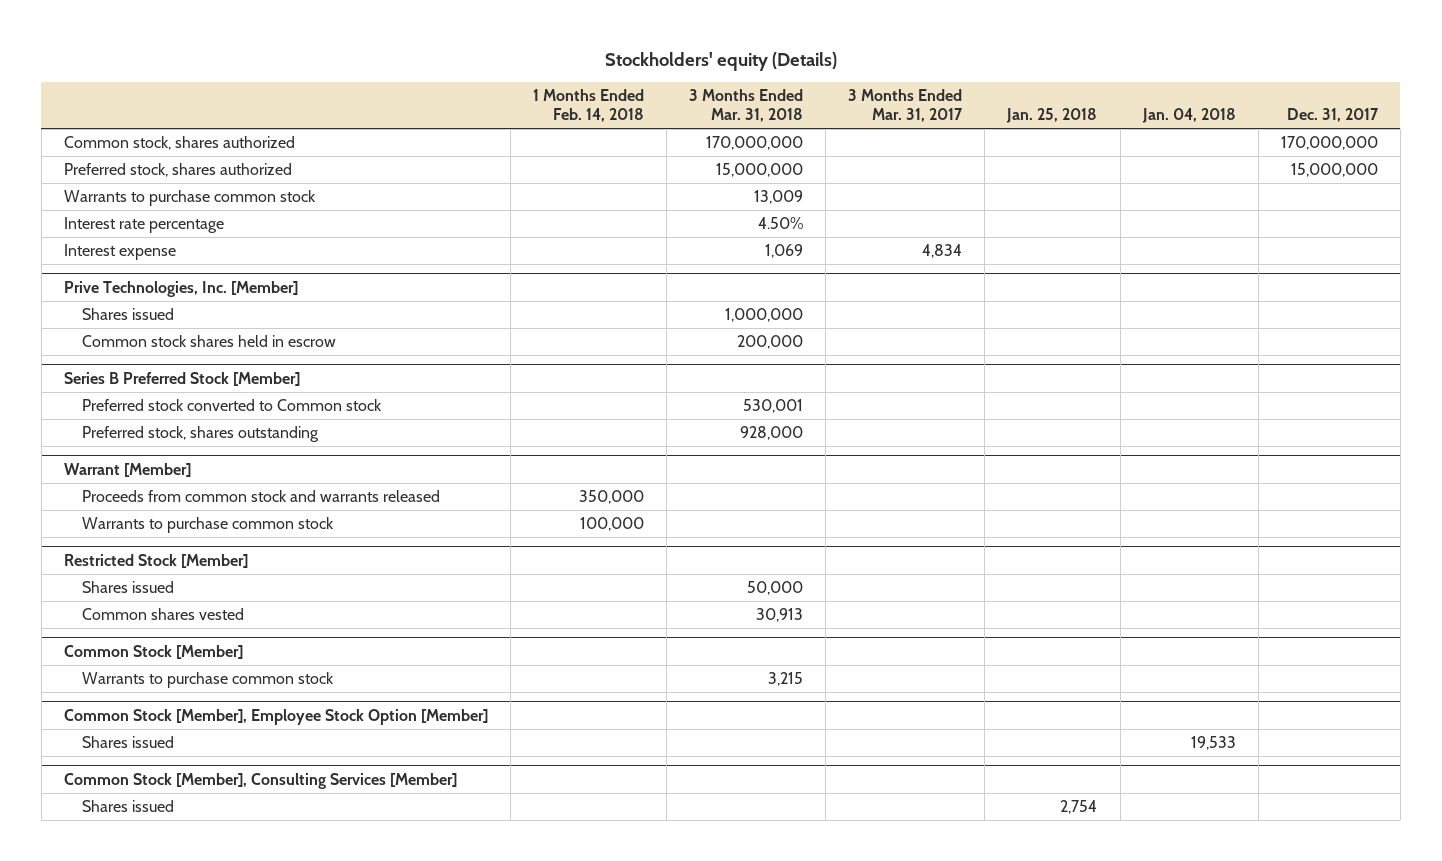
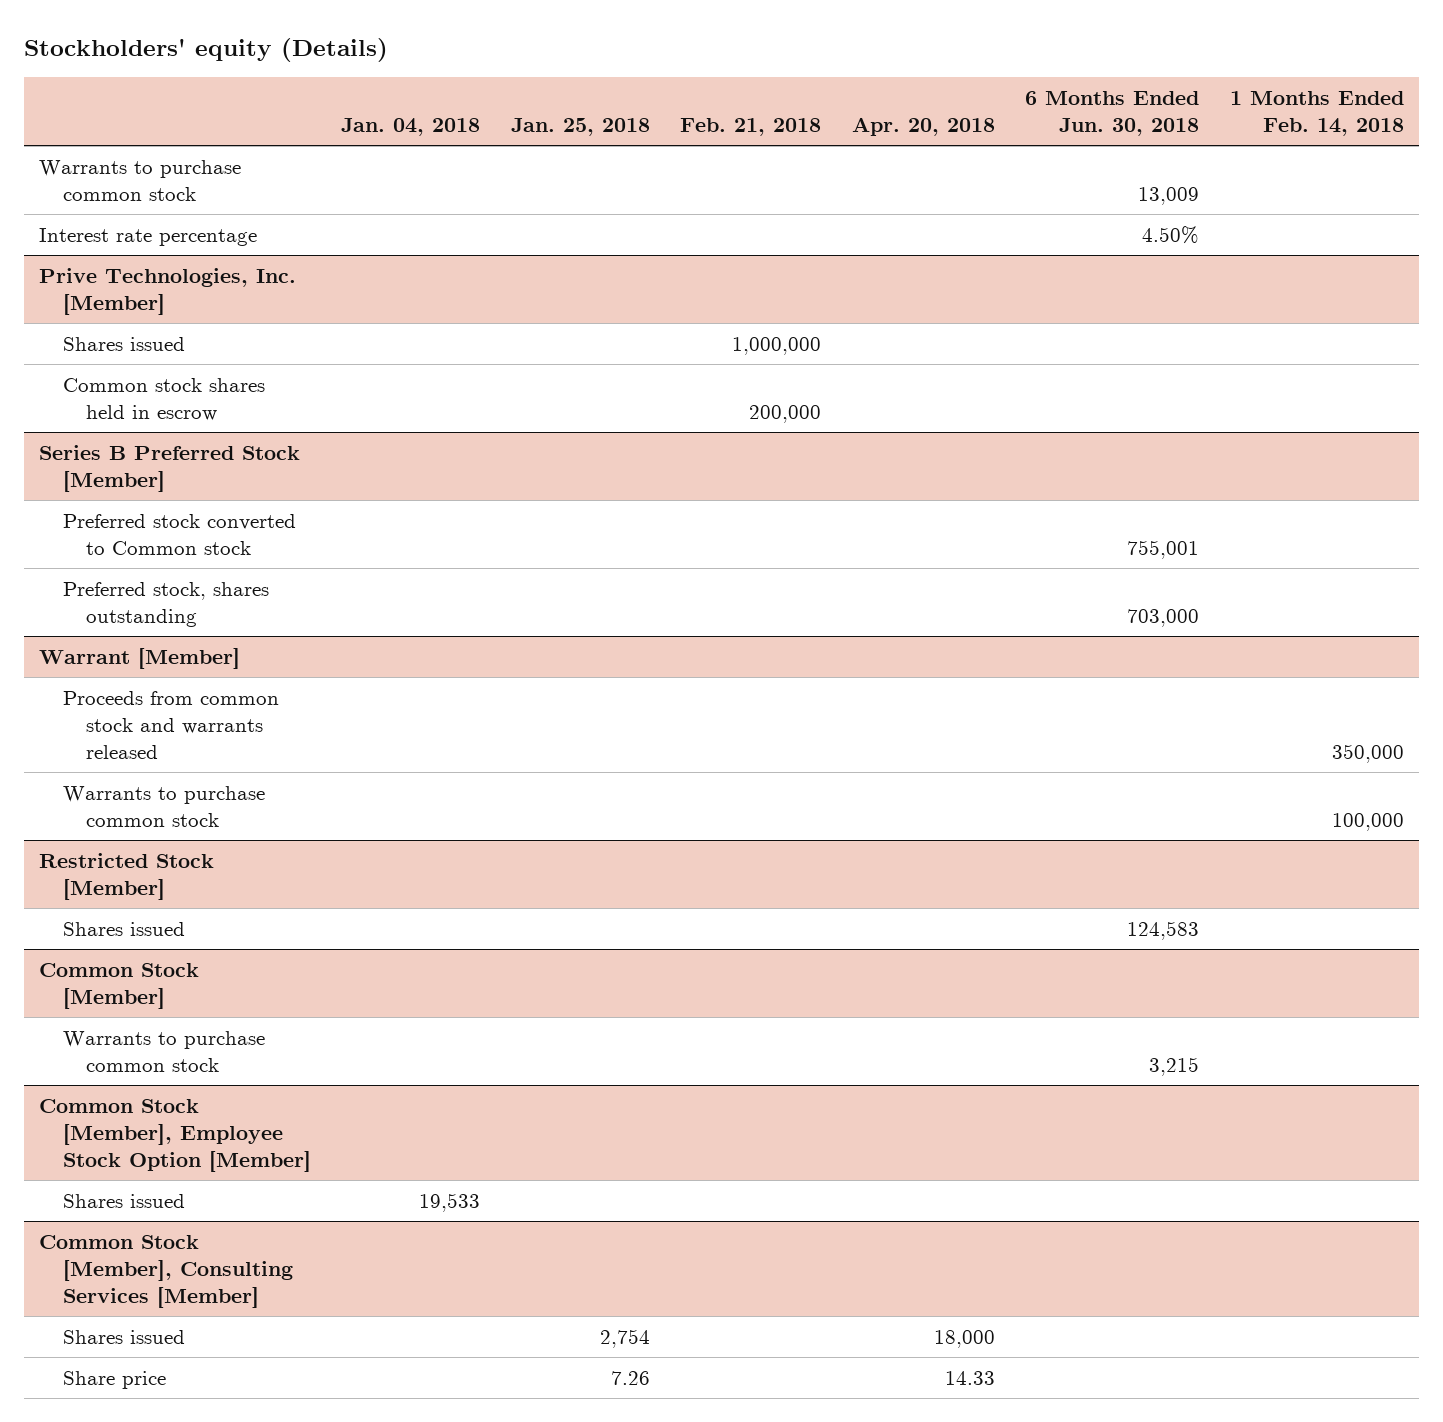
- | 1 Months Ended Feb. 14, 2018 | 3 Months Ended Mar. 31, 2018 | 3 Months Ended Mar. 31, 2017 | Jan. 25, 2018 | Jan. 04, 2018 | Dec. 31, 2017
+ | Jan. 04, 2018 | Jan. 25, 2018 | Feb. 21, 2018 | Apr. 20, 2018 | 6 Months Ended Jun. 30, 2018 | 1 Months Ended Feb. 14, 2018
- Common stock, shares authorized | | 170,000,000 | | | | 170,000,000
- Preferred stock, shares authorized | | 15,000,000 | | | | 15,000,000
- Interest expense | | 1,069 | 4,834 | | |
@ Restricted Stock [Member]
- Common shares vested | | 30,913 | | | |
@ Common Stock [Member], Consulting Services [Member]
+ Share price | | 7.26 | | 14.33 | |

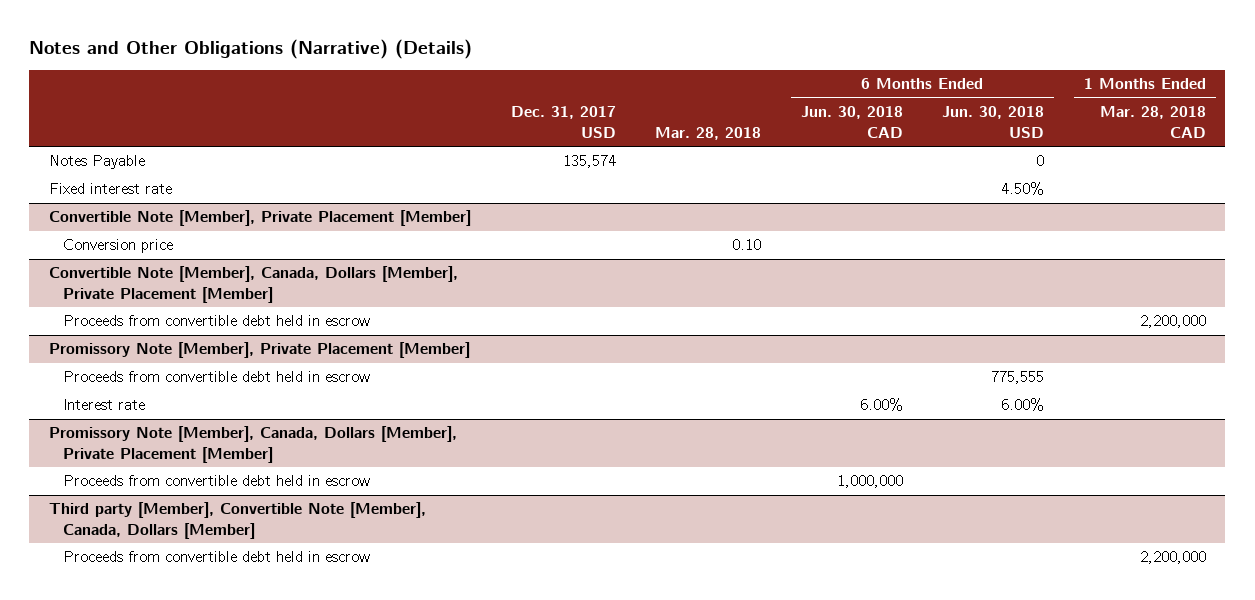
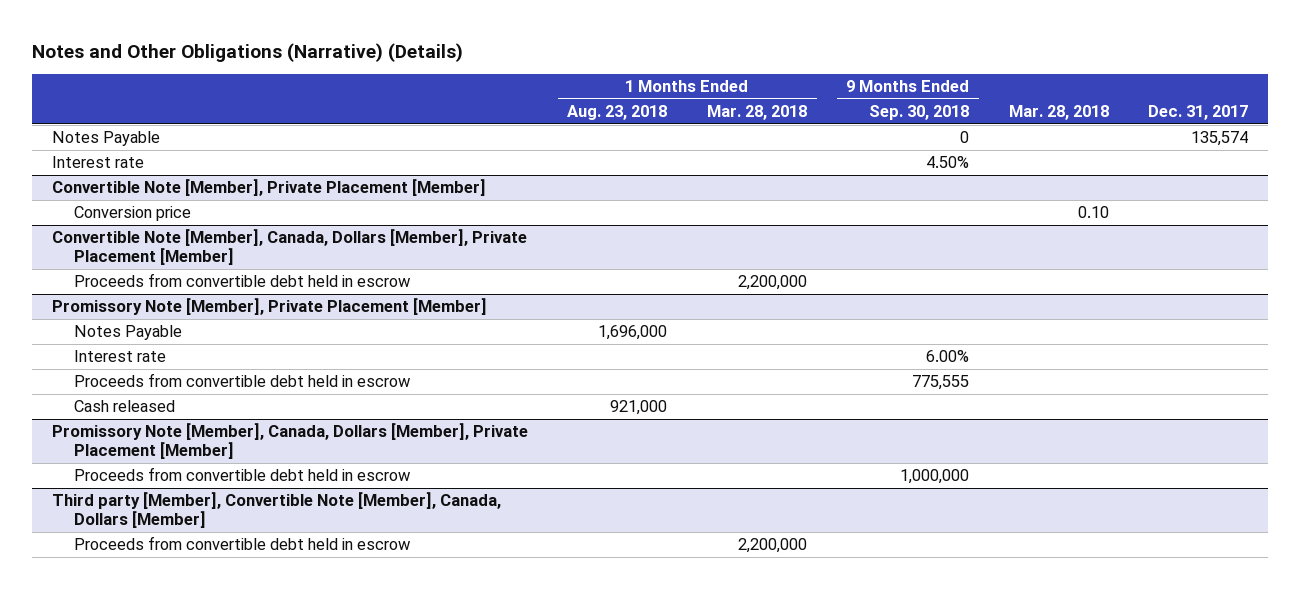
- | Dec. 31, 2017 USD | Mar. 28, 2018 | 6 Months Ended Jun. 30, 2018 CAD | 6 Months Ended Jun. 30, 2018 USD | 1 Months Ended Mar. 28, 2018 CAD
+ | 1 Months Ended Aug. 23, 2018 | 1 Months Ended Mar. 28, 2018 | 9 Months Ended Sep. 30, 2018 | Mar. 28, 2018 | Dec. 31, 2017
- Fixed interest rate | | | | 4.50% |
+ Interest rate | | | 4.50% | |
@ Promissory Note [Member], Private Placement [Member]
+ Notes Payable | 1,696,000 | | | |
moved down: Proceeds from convertible debt held in escrow | | | 775,555 | |
+ Cash released | 921,000 | | | |

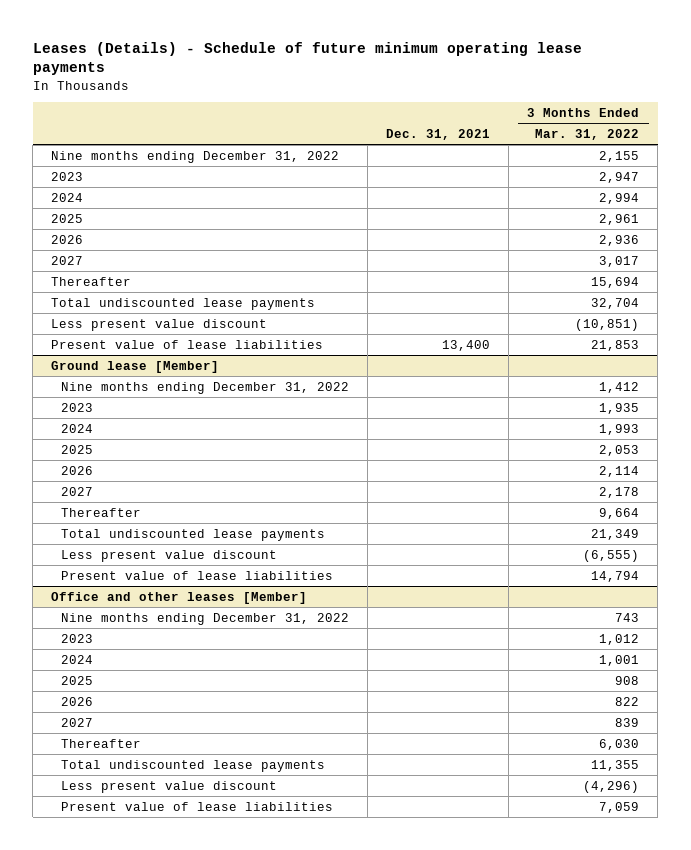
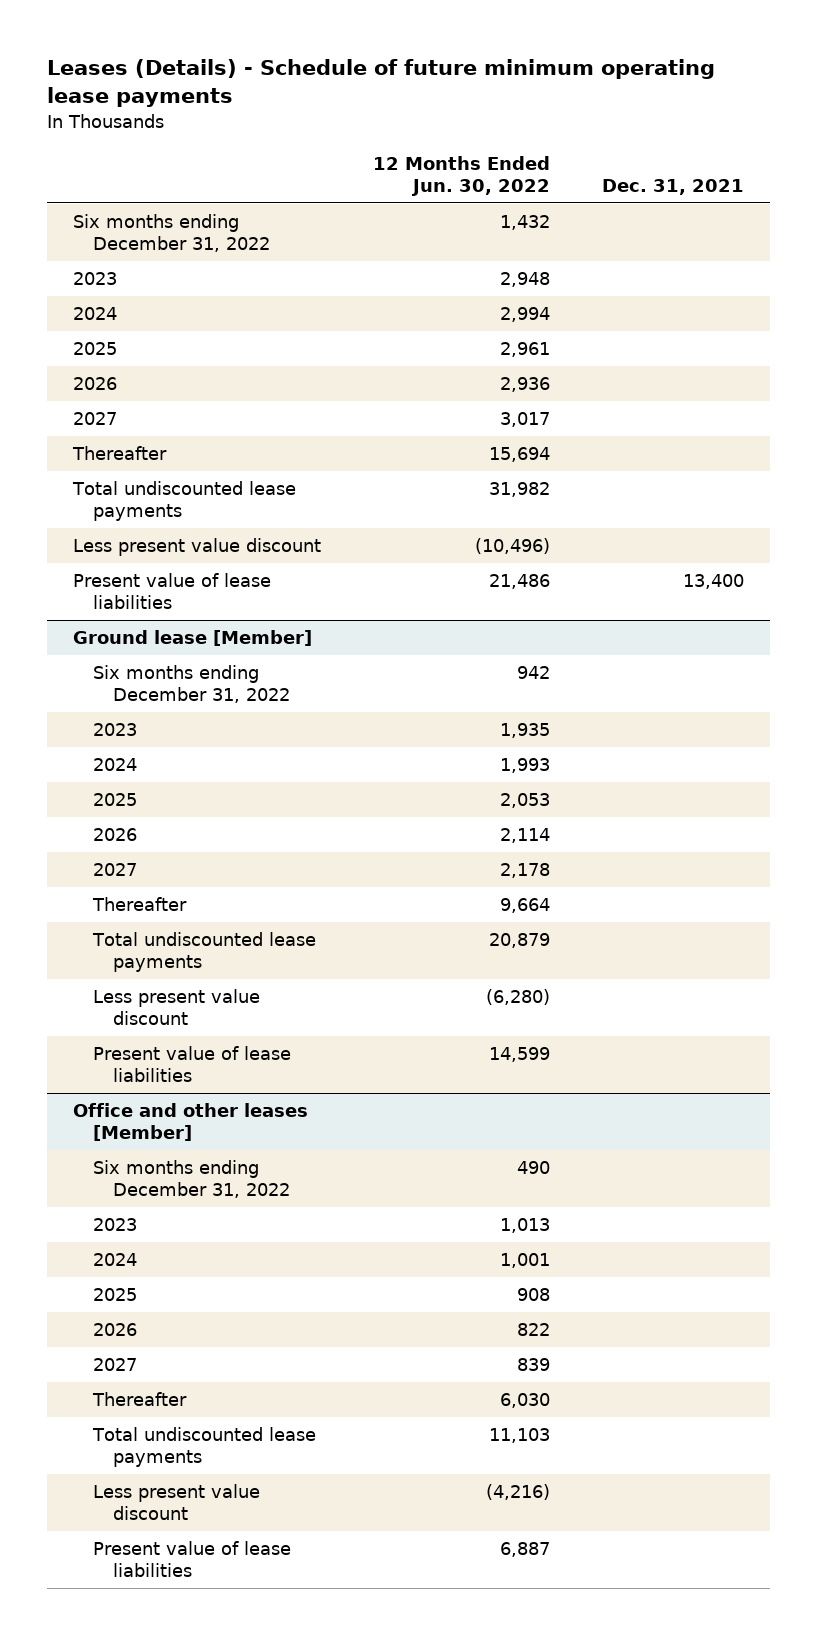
- | Dec. 31, 2021 | 3 Months Ended Mar. 31, 2022
+ | 12 Months Ended Jun. 30, 2022 | Dec. 31, 2021
- Nine months ending December 31, 2022 | | 2,155
+ Six months ending December 31, 2022 | 1,432 |
@ Ground lease [Member]
- Nine months ending December 31, 2022 | | 1,412
+ Six months ending December 31, 2022 | 942 |
@ Office and other leases [Member]
- Nine months ending December 31, 2022 | | 743
+ Six months ending December 31, 2022 | 490 |

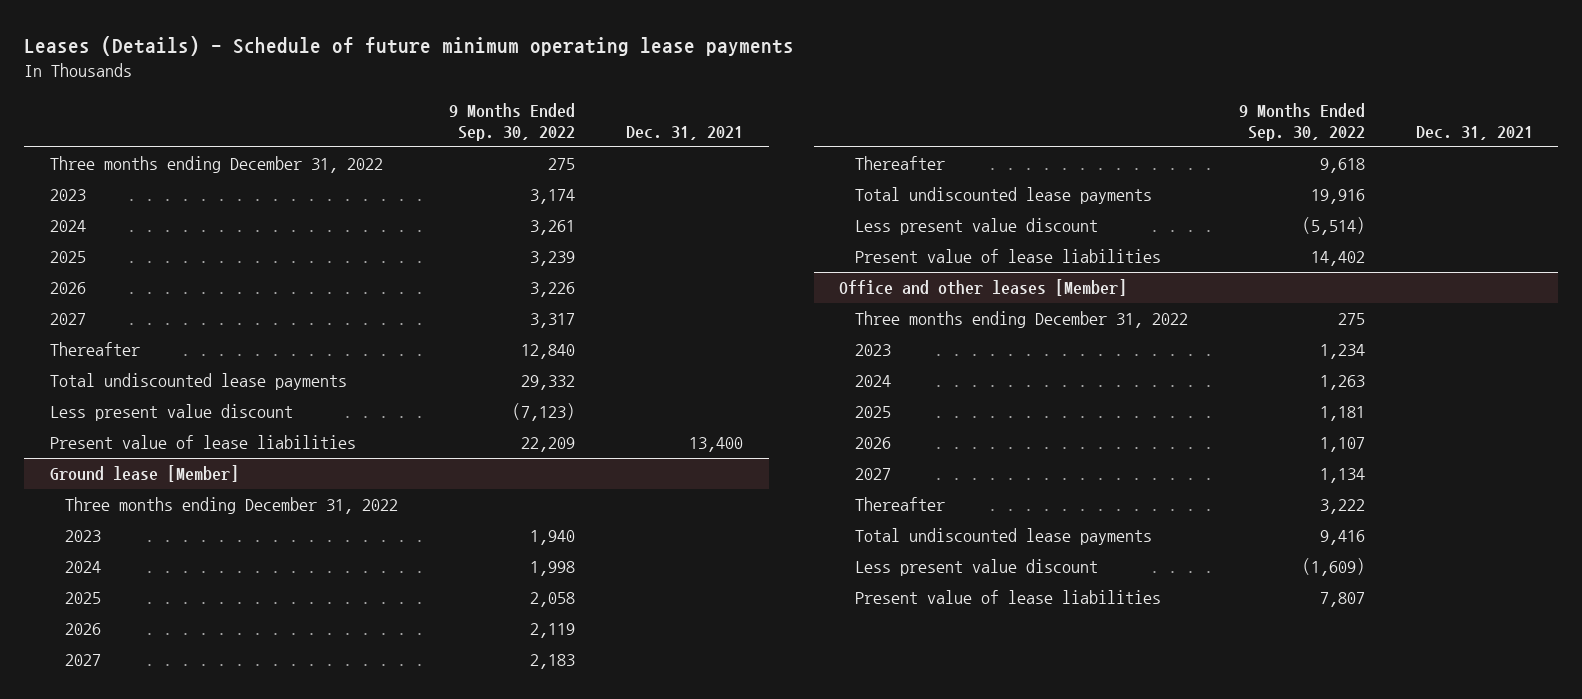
- | 12 Months Ended Jun. 30, 2022 | Dec. 31, 2021
+ | 9 Months Ended Sep. 30, 2022 | Dec. 31, 2021
- Six months ending December 31, 2022 | 1,432 |
+ Three months ending December 31, 2022 | 275 |
@ Ground lease [Member]
- Six months ending December 31, 2022 | 942 |
+ Three months ending December 31, 2022
@ Office and other leases [Member]
- Six months ending December 31, 2022 | 490 |
+ Three months ending December 31, 2022 | 275 |

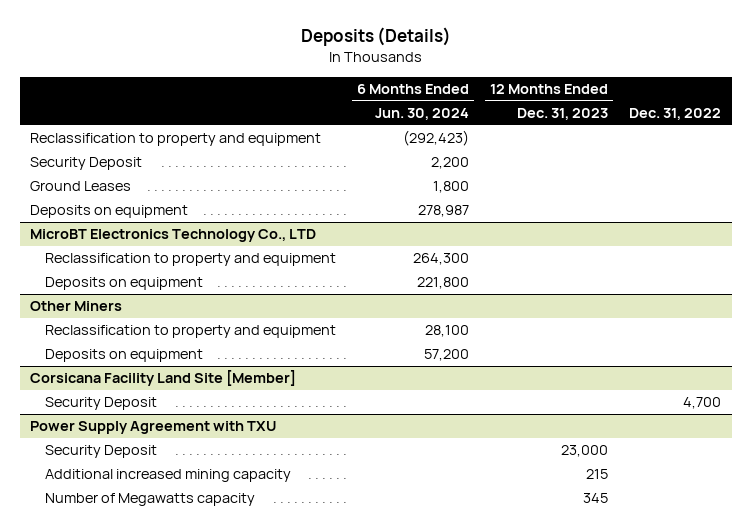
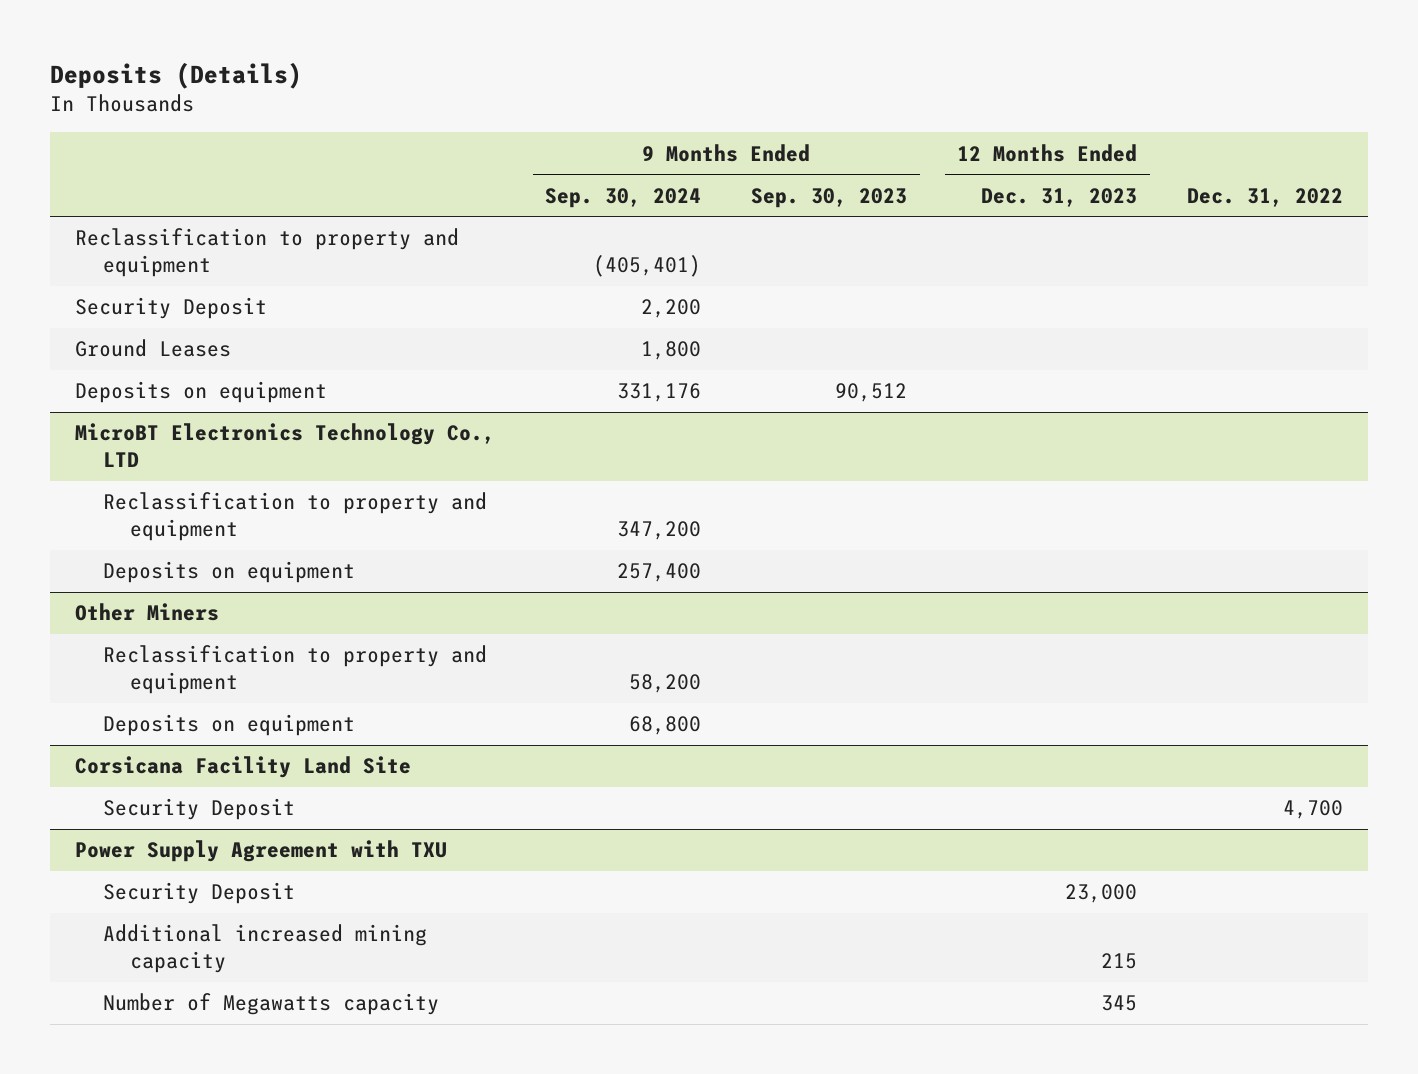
- | 6 Months Ended Jun. 30, 2024 | 12 Months Ended Dec. 31, 2023 | Dec. 31, 2022
+ | 9 Months Ended Sep. 30, 2024 | 9 Months Ended Sep. 30, 2023 | 12 Months Ended Dec. 31, 2023 | Dec. 31, 2022
- Corsicana Facility Land Site [Member]
+ Corsicana Facility Land Site

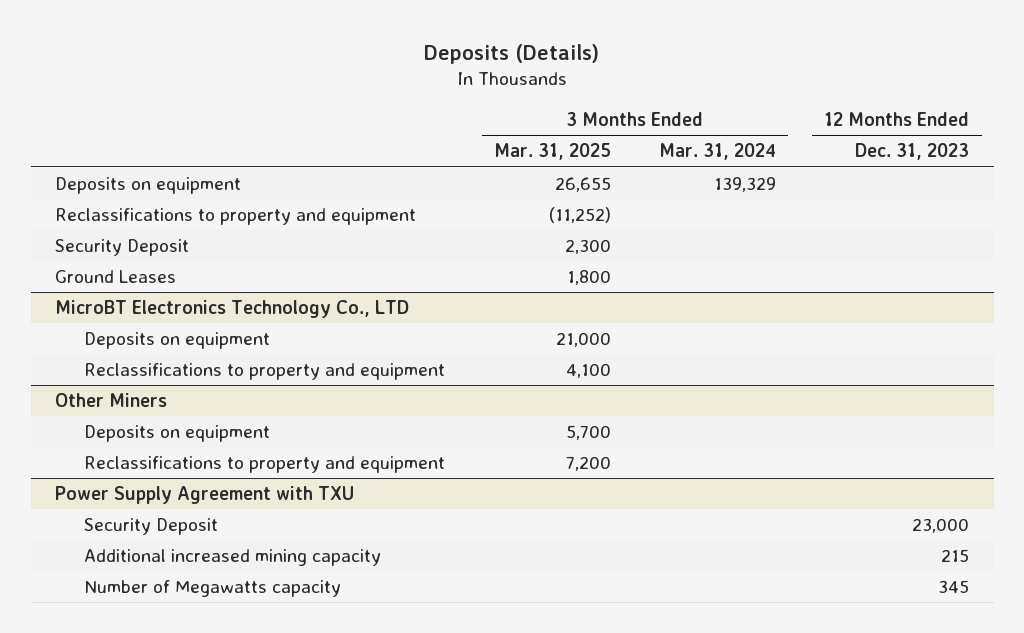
- | 9 Months Ended Sep. 30, 2024 | 9 Months Ended Sep. 30, 2023 | 12 Months Ended Dec. 31, 2023 | Dec. 31, 2022
+ | 3 Months Ended Mar. 31, 2025 | 3 Months Ended Mar. 31, 2024 | 12 Months Ended Dec. 31, 2023
- Reclassification to property and equipment | (405,401) | | |
moved up: Deposits on equipment | 26,655 | 139,329 |
+ Reclassifications to property and equipment | (11,252) | |
@ MicroBT Electronics Technology Co., LTD
- Reclassification to property and equipment | 347,200 | | |
+ Reclassifications to property and equipment | 4,100 | |
@ Other Miners
- Reclassification to property and equipment | 58,200 | | |
- Corsicana Facility Land Site
- Security Deposit | | | | 4,700
@ Other Miners
+ Reclassifications to property and equipment | 7,200 | |

